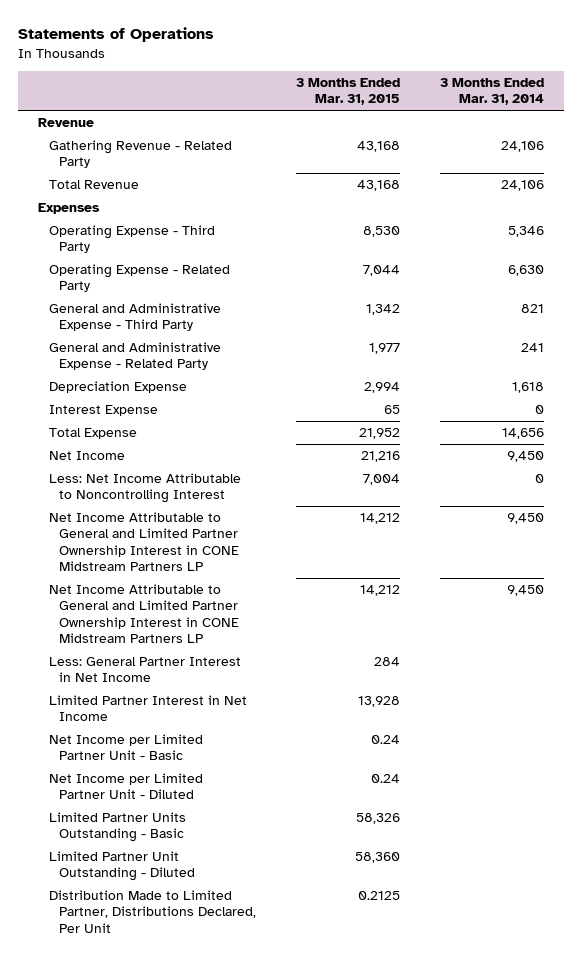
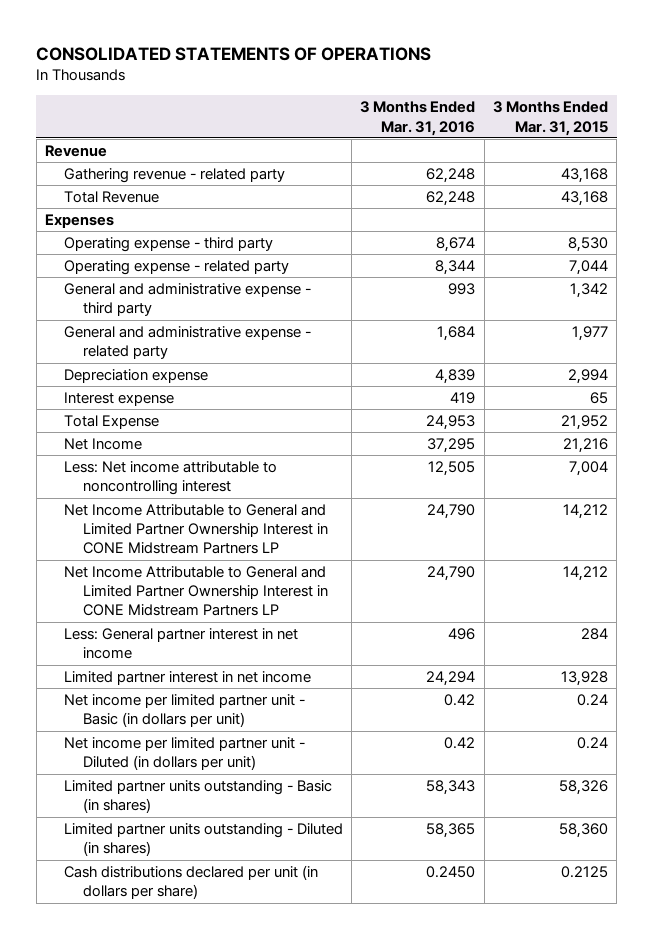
- Statements of Operations
+ CONSOLIDATED STATEMENTS OF OPERATIONS
- | 3 Months Ended Mar. 31, 2015 | 3 Months Ended Mar. 31, 2014
+ | 3 Months Ended Mar. 31, 2016 | 3 Months Ended Mar. 31, 2015
- Gathering Revenue - Related Party | 43,168 | 24,106
+ Gathering revenue - related party | 62,248 | 43,168
- Operating Expense - Third Party | 8,530 | 5,346
- Operating Expense - Related Party | 7,044 | 6,630
- General and Administrative Expense - Third Party | 1,342 | 821
- General and Administrative Expense - Related Party | 1,977 | 241
- Depreciation Expense | 2,994 | 1,618
- Interest Expense | 65 | 0
+ Operating expense - third party | 8,674 | 8,530
+ Operating expense - related party | 8,344 | 7,044
+ General and administrative expense - third party | 993 | 1,342
+ General and administrative expense - related party | 1,684 | 1,977
+ Depreciation expense | 4,839 | 2,994
+ Interest expense | 419 | 65
- Less: Net Income Attributable to Noncontrolling Interest | 7,004 | 0
+ Less: Net income attributable to noncontrolling interest | 12,505 | 7,004
- Less: General Partner Interest in Net Income | 284 |
- Limited Partner Interest in Net Income | 13,928 |
- Net Income per Limited Partner Unit - Basic | 0.24 |
- Net Income per Limited Partner Unit - Diluted | 0.24 |
- Limited Partner Units Outstanding - Basic | 58,326 |
- Limited Partner Unit Outstanding - Diluted | 58,360 |
- Distribution Made to Limited Partner, Distributions Declared, Per Unit | 0.2125 |
+ Less: General partner interest in net income | 496 | 284
+ Limited partner interest in net income | 24,294 | 13,928
+ Net income per limited partner unit - Basic (in dollars per unit) | 0.42 | 0.24
+ Net income per limited partner unit - Diluted (in dollars per unit) | 0.42 | 0.24
+ Limited partner units outstanding - Basic (in shares) | 58,343 | 58,326
+ Limited partner units outstanding - Diluted (in shares) | 58,365 | 58,360
+ Cash distributions declared per unit (in dollars per share) | 0.2450 | 0.2125

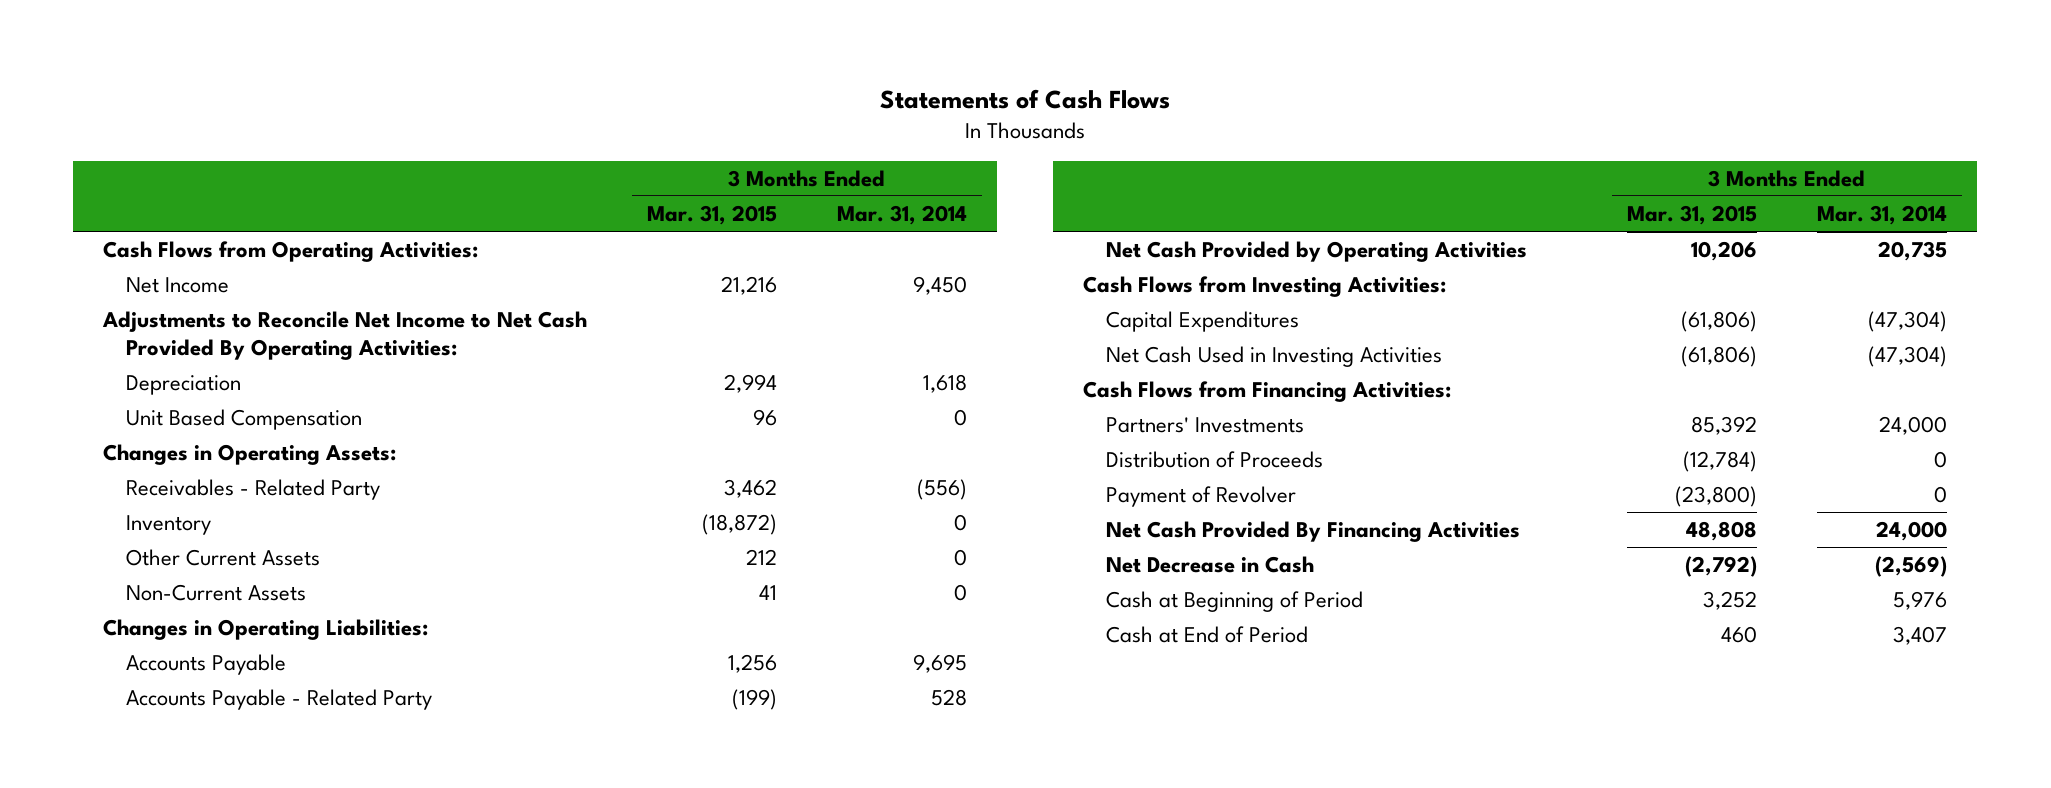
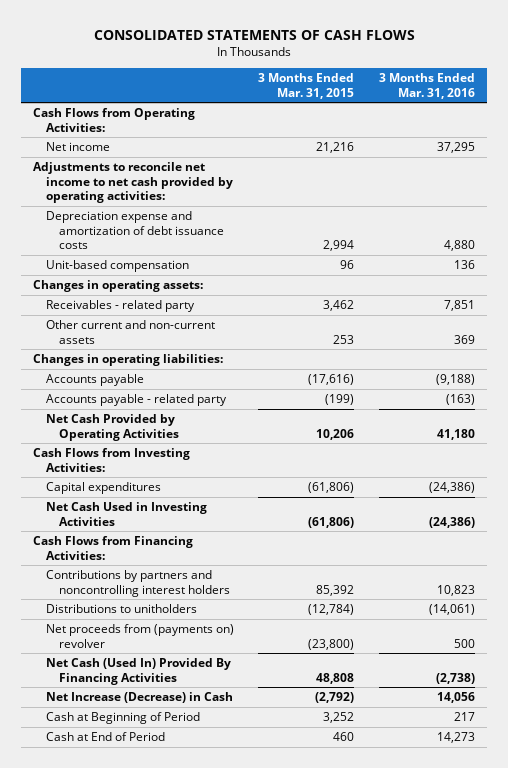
- Statements of Cash Flows
+ CONSOLIDATED STATEMENTS OF CASH FLOWS
- | 3 Months Ended Mar. 31, 2015 | 3 Months Ended Mar. 31, 2014
+ | 3 Months Ended Mar. 31, 2015 | 3 Months Ended Mar. 31, 2016
- Net Income | 21,216 | 9,450
- Adjustments to Reconcile Net Income to Net Cash Provided By Operating Activities:
- Depreciation | 2,994 | 1,618
- Unit Based Compensation | 96 | 0
- Changes in Operating Assets:
- Receivables - Related Party | 3,462 | (556)
- Inventory | (18,872) | 0
- Other Current Assets | 212 | 0
- Non-Current Assets | 41 | 0
- Changes in Operating Liabilities:
- Accounts Payable | 1,256 | 9,695
- Accounts Payable - Related Party | (199) | 528
+ Net income | 21,216 | 37,295
+ Adjustments to reconcile net income to net cash provided by operating activities:
+ Depreciation expense and amortization of debt issuance costs | 2,994 | 4,880
+ Unit-based compensation | 96 | 136
+ Changes in operating assets:
+ Receivables - related party | 3,462 | 7,851
+ Other current and non-current assets | 253 | 369
+ Changes in operating liabilities:
+ Accounts payable | (17,616) | (9,188)
+ Accounts payable - related party | (199) | (163)
- Capital Expenditures | (61,806) | (47,304)
+ Capital expenditures | (61,806) | (24,386)
- Partners' Investments | 85,392 | 24,000
- Distribution of Proceeds | (12,784) | 0
- Payment of Revolver | (23,800) | 0
- Net Cash Provided By Financing Activities | 48,808 | 24,000
- Net Decrease in Cash | (2,792) | (2,569)
+ Contributions by partners and noncontrolling interest holders | 85,392 | 10,823
+ Distributions to unitholders | (12,784) | (14,061)
+ Net proceeds from (payments on) revolver | (23,800) | 500
+ Net Cash (Used In) Provided By Financing Activities | 48,808 | (2,738)
+ Net Increase (Decrease) in Cash | (2,792) | 14,056

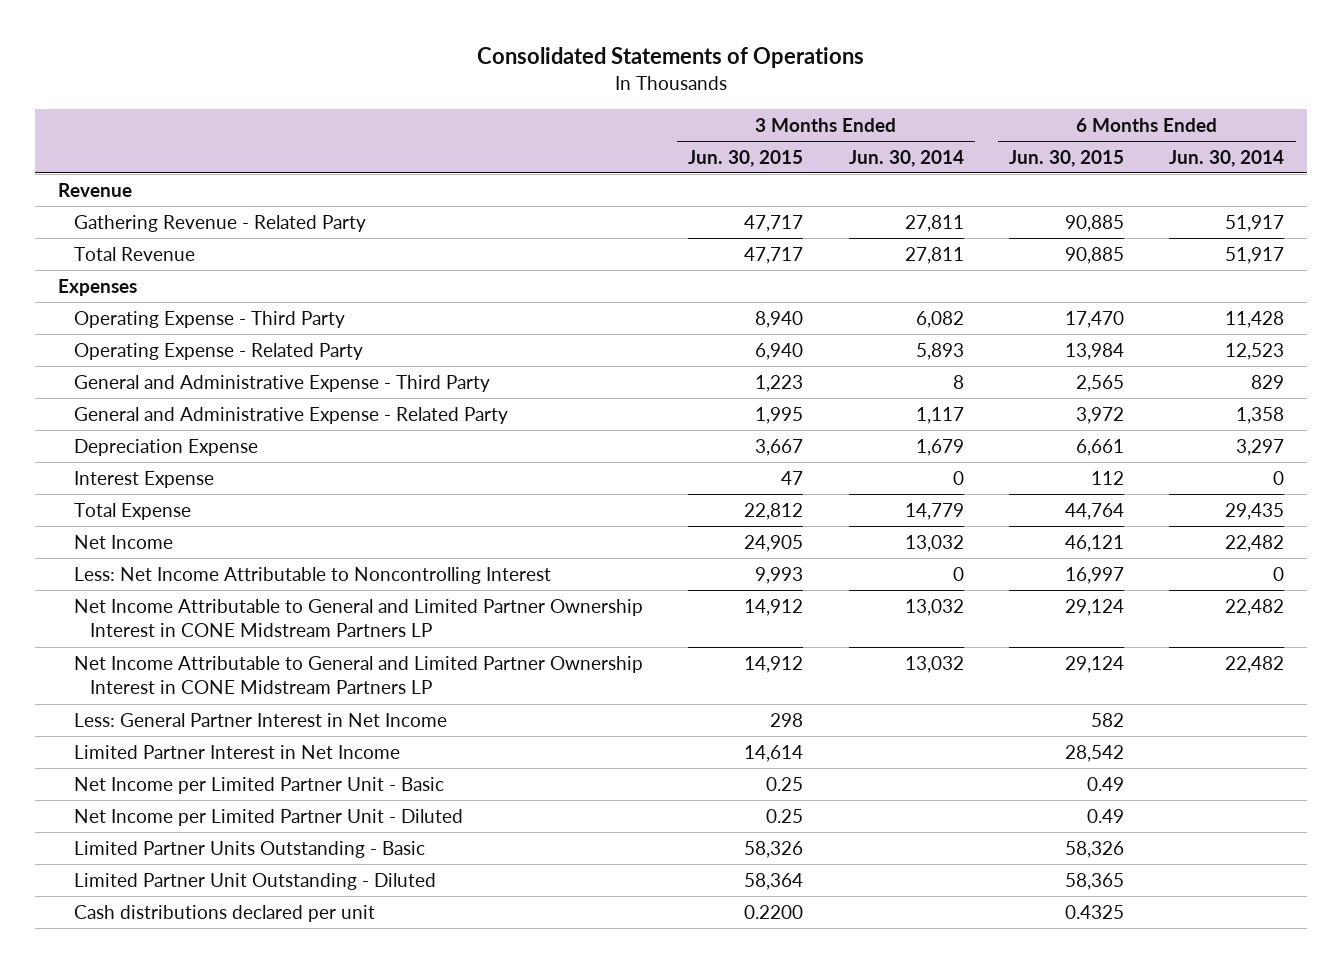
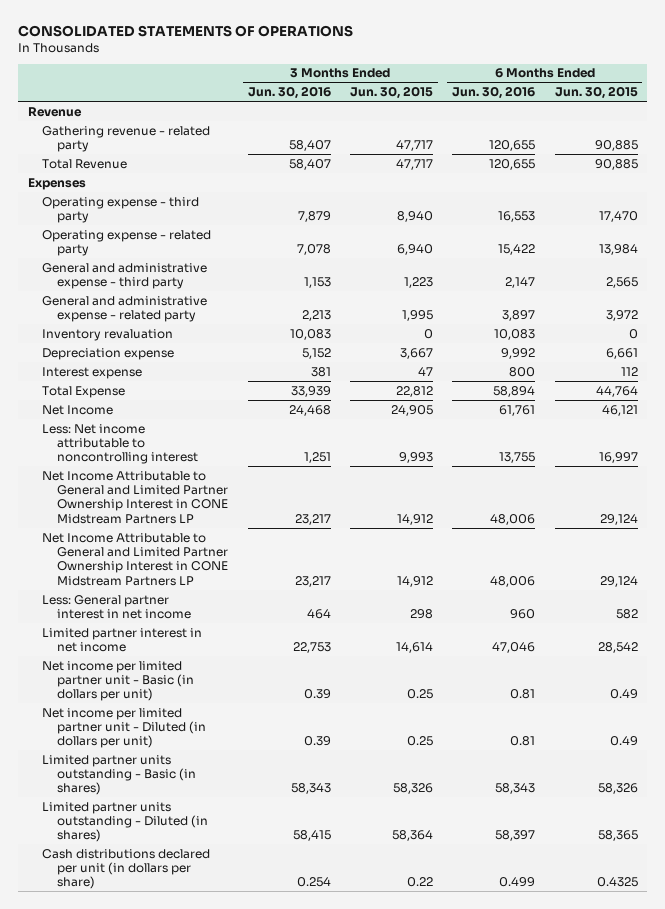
- Consolidated Statements of Operations
+ CONSOLIDATED STATEMENTS OF OPERATIONS
- | 3 Months Ended Jun. 30, 2015 | 3 Months Ended Jun. 30, 2014 | 6 Months Ended Jun. 30, 2015 | 6 Months Ended Jun. 30, 2014
+ | 3 Months Ended Jun. 30, 2016 | 3 Months Ended Jun. 30, 2015 | 6 Months Ended Jun. 30, 2016 | 6 Months Ended Jun. 30, 2015
- Gathering Revenue - Related Party | 47,717 | 27,811 | 90,885 | 51,917
+ Gathering revenue - related party | 58,407 | 47,717 | 120,655 | 90,885
- Operating Expense - Third Party | 8,940 | 6,082 | 17,470 | 11,428
- Operating Expense - Related Party | 6,940 | 5,893 | 13,984 | 12,523
- General and Administrative Expense - Third Party | 1,223 | 8 | 2,565 | 829
- General and Administrative Expense - Related Party | 1,995 | 1,117 | 3,972 | 1,358
- Depreciation Expense | 3,667 | 1,679 | 6,661 | 3,297
- Interest Expense | 47 | 0 | 112 | 0
+ Operating expense - third party | 7,879 | 8,940 | 16,553 | 17,470
+ Operating expense - related party | 7,078 | 6,940 | 15,422 | 13,984
+ General and administrative expense - third party | 1,153 | 1,223 | 2,147 | 2,565
+ General and administrative expense - related party | 2,213 | 1,995 | 3,897 | 3,972
+ Inventory revaluation | 10,083 | 0 | 10,083 | 0
+ Depreciation expense | 5,152 | 3,667 | 9,992 | 6,661
+ Interest expense | 381 | 47 | 800 | 112
- Less: Net Income Attributable to Noncontrolling Interest | 9,993 | 0 | 16,997 | 0
+ Less: Net income attributable to noncontrolling interest | 1,251 | 9,993 | 13,755 | 16,997
- Less: General Partner Interest in Net Income | 298 | | 582 |
- Limited Partner Interest in Net Income | 14,614 | | 28,542 |
- Net Income per Limited Partner Unit - Basic | 0.25 | | 0.49 |
- Net Income per Limited Partner Unit - Diluted | 0.25 | | 0.49 |
- Limited Partner Units Outstanding - Basic | 58,326 | | 58,326 |
- Limited Partner Unit Outstanding - Diluted | 58,364 | | 58,365 |
- Cash distributions declared per unit | 0.2200 | | 0.4325 |
+ Less: General partner interest in net income | 464 | 298 | 960 | 582
+ Limited partner interest in net income | 22,753 | 14,614 | 47,046 | 28,542
+ Net income per limited partner unit - Basic (in dollars per unit) | 0.39 | 0.25 | 0.81 | 0.49
+ Net income per limited partner unit - Diluted (in dollars per unit) | 0.39 | 0.25 | 0.81 | 0.49
+ Limited partner units outstanding - Basic (in shares) | 58,343 | 58,326 | 58,343 | 58,326
+ Limited partner units outstanding - Diluted (in shares) | 58,415 | 58,364 | 58,397 | 58,365
+ Cash distributions declared per unit (in dollars per share) | 0.254 | 0.22 | 0.499 | 0.4325

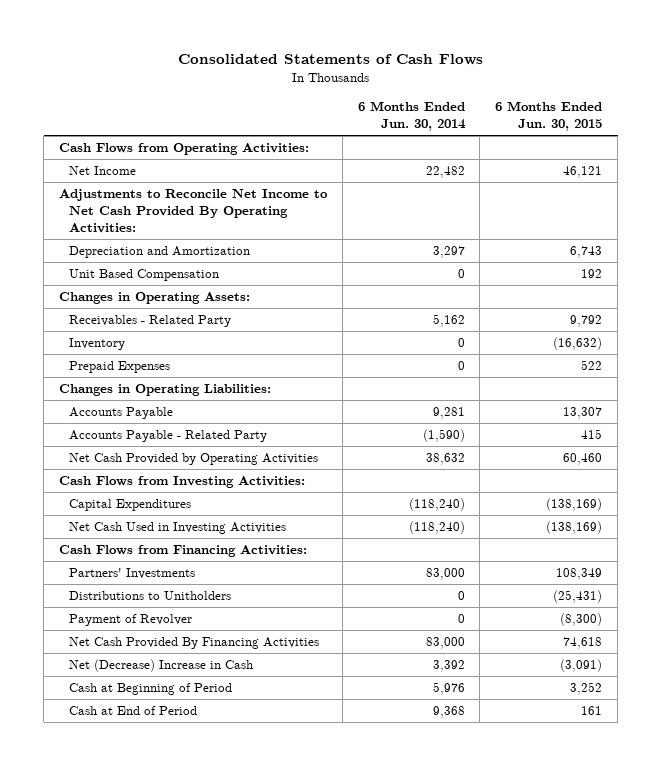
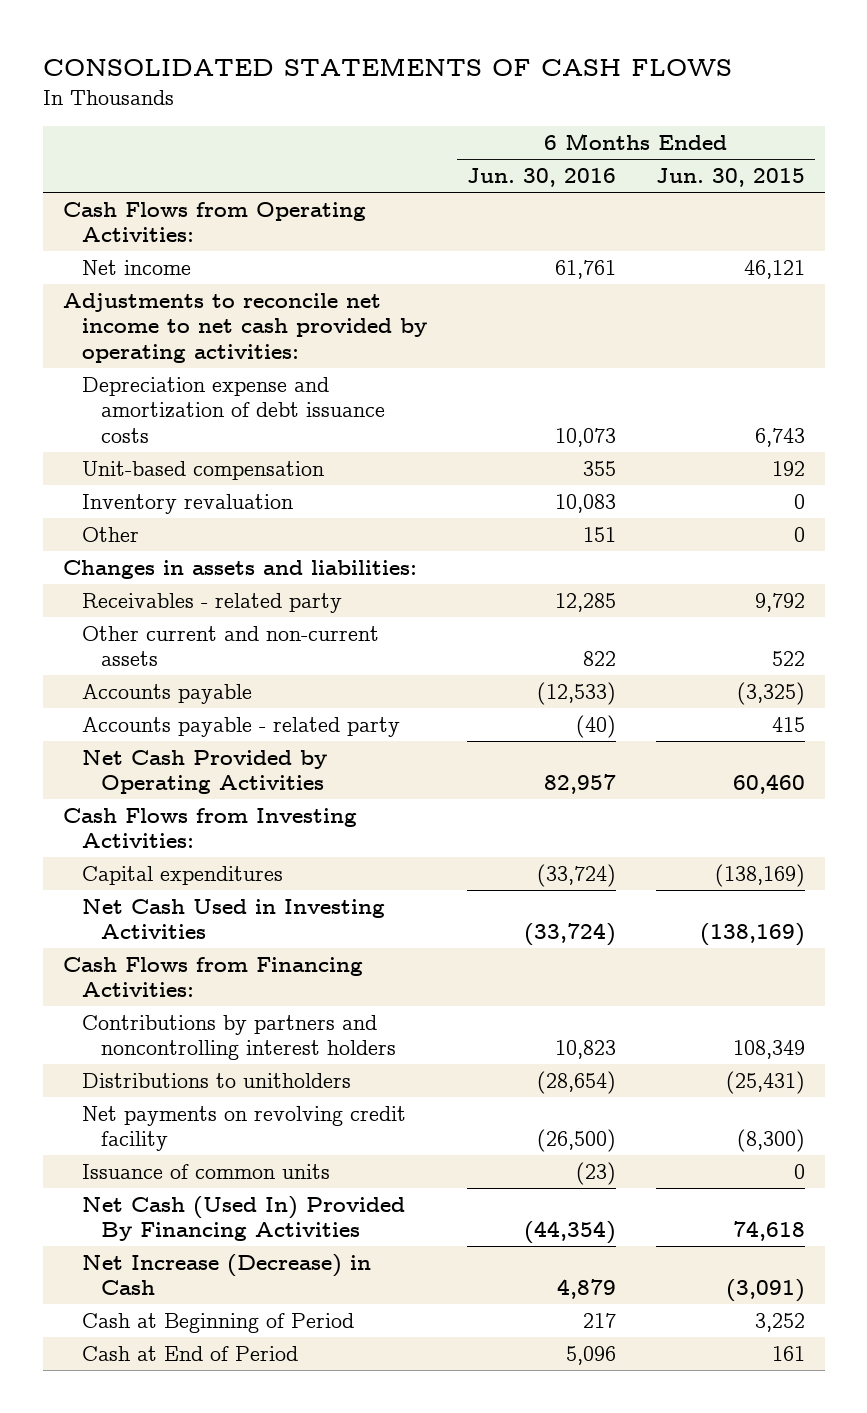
- Consolidated Statements of Cash Flows
+ CONSOLIDATED STATEMENTS OF CASH FLOWS
- | 6 Months Ended Jun. 30, 2014 | 6 Months Ended Jun. 30, 2015
+ | 6 Months Ended Jun. 30, 2016 | 6 Months Ended Jun. 30, 2015
- Net Income | 22,482 | 46,121
- Adjustments to Reconcile Net Income to Net Cash Provided By Operating Activities:
- Depreciation and Amortization | 3,297 | 6,743
- Unit Based Compensation | 0 | 192
- Changes in Operating Assets:
- Receivables - Related Party | 5,162 | 9,792
- Inventory | 0 | (16,632)
- Prepaid Expenses | 0 | 522
- Changes in Operating Liabilities:
- Accounts Payable | 9,281 | 13,307
- Accounts Payable - Related Party | (1,590) | 415
+ Net income | 61,761 | 46,121
+ Adjustments to reconcile net income to net cash provided by operating activities:
+ Depreciation expense and amortization of debt issuance costs | 10,073 | 6,743
+ Unit-based compensation | 355 | 192
+ Inventory revaluation | 10,083 | 0
+ Other | 151 | 0
+ Changes in assets and liabilities:
+ Receivables - related party | 12,285 | 9,792
+ Other current and non-current assets | 822 | 522
+ Accounts payable | (12,533) | (3,325)
+ Accounts payable - related party | (40) | 415
- Capital Expenditures | (118,240) | (138,169)
+ Capital expenditures | (33,724) | (138,169)
- Partners' Investments | 83,000 | 108,349
- Distributions to Unitholders | 0 | (25,431)
- Payment of Revolver | 0 | (8,300)
- Net Cash Provided By Financing Activities | 83,000 | 74,618
- Net (Decrease) Increase in Cash | 3,392 | (3,091)
+ Contributions by partners and noncontrolling interest holders | 10,823 | 108,349
+ Distributions to unitholders | (28,654) | (25,431)
+ Net payments on revolving credit facility | (26,500) | (8,300)
+ Issuance of common units | (23) | 0
+ Net Cash (Used In) Provided By Financing Activities | (44,354) | 74,618
+ Net Increase (Decrease) in Cash | 4,879 | (3,091)

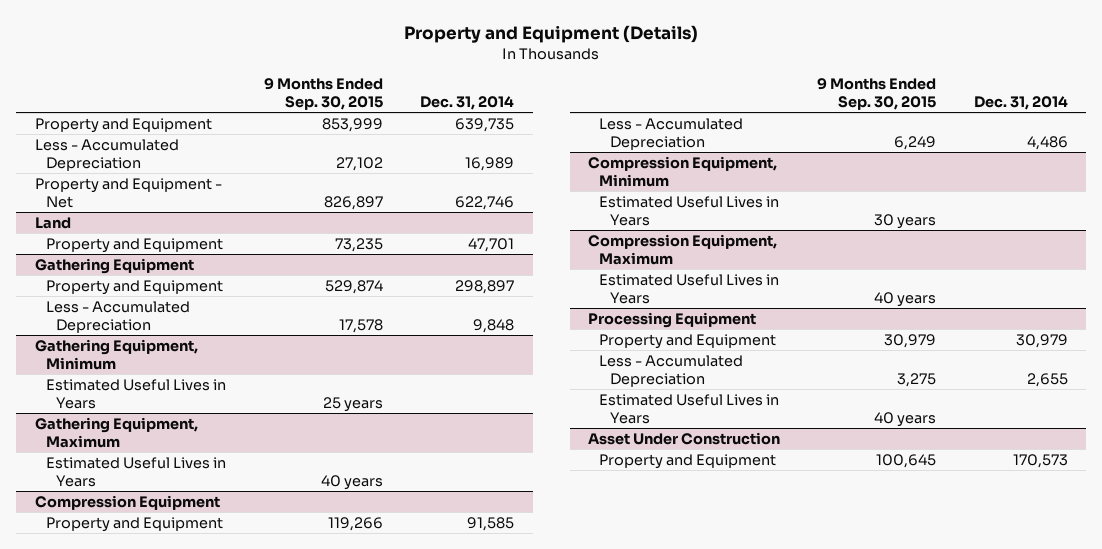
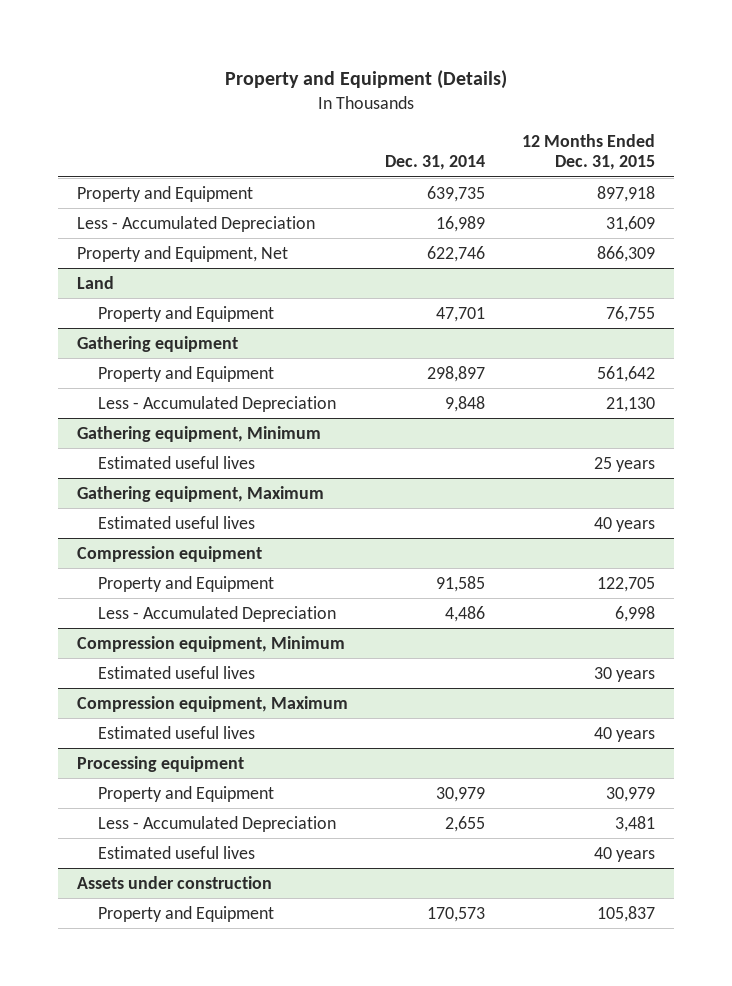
- | 9 Months Ended Sep. 30, 2015 | Dec. 31, 2014
+ | Dec. 31, 2014 | 12 Months Ended Dec. 31, 2015
- Property and Equipment - Net | 826,897 | 622,746
+ Property and Equipment, Net | 622,746 | 866,309
- Gathering Equipment
+ Gathering equipment
- Gathering Equipment, Minimum
- Estimated Useful Lives in Years | 25 years |
- Gathering Equipment, Maximum
- Estimated Useful Lives in Years | 40 years |
- Compression Equipment
+ Gathering equipment, Minimum
+ Estimated useful lives | | 25 years
+ Gathering equipment, Maximum
+ Estimated useful lives | | 40 years
+ Compression equipment
- Compression Equipment, Minimum
- Estimated Useful Lives in Years | 30 years |
- Compression Equipment, Maximum
- Estimated Useful Lives in Years | 40 years |
- Processing Equipment
+ Compression equipment, Minimum
+ Estimated useful lives | | 30 years
+ Compression equipment, Maximum
+ Estimated useful lives | | 40 years
+ Processing equipment
- Estimated Useful Lives in Years | 40 years |
- Asset Under Construction
+ Estimated useful lives | | 40 years
+ Assets under construction

